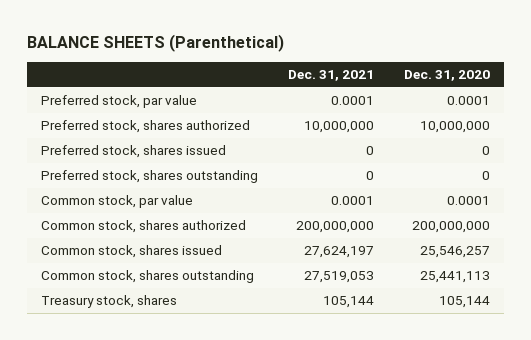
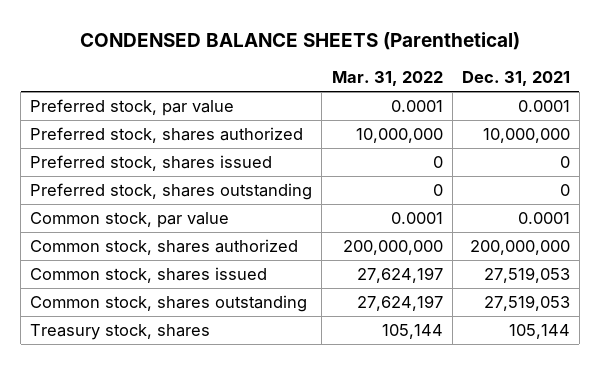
- BALANCE SHEETS (Parenthetical)
+ CONDENSED BALANCE SHEETS (Parenthetical)
- | Dec. 31, 2021 | Dec. 31, 2020
+ | Mar. 31, 2022 | Dec. 31, 2021
- Common stock, shares issued | 27,624,197 | 25,546,257
+ Common stock, shares issued | 27,624,197 | 27,519,053

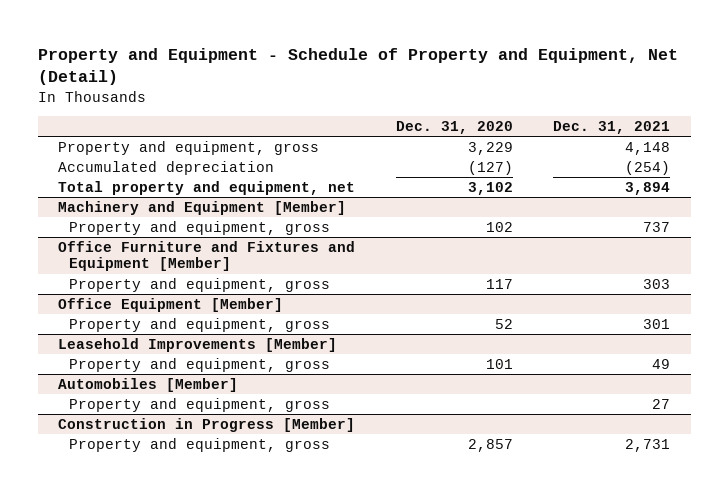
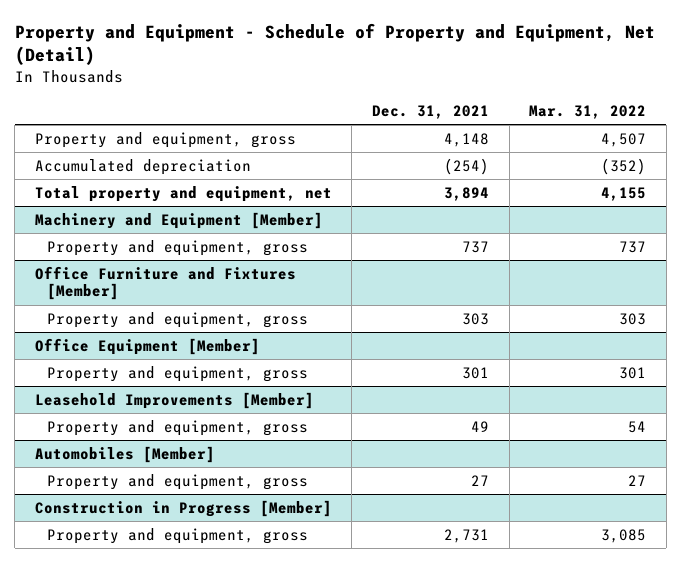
- | Dec. 31, 2020 | Dec. 31, 2021
+ | Dec. 31, 2021 | Mar. 31, 2022
- Office Furniture and Fixtures and Equipment [Member]
+ Office Furniture and Fixtures [Member]

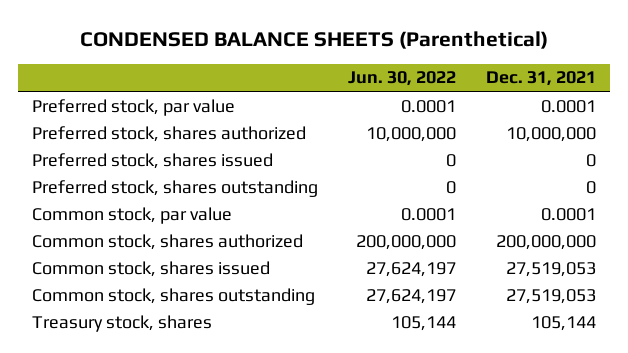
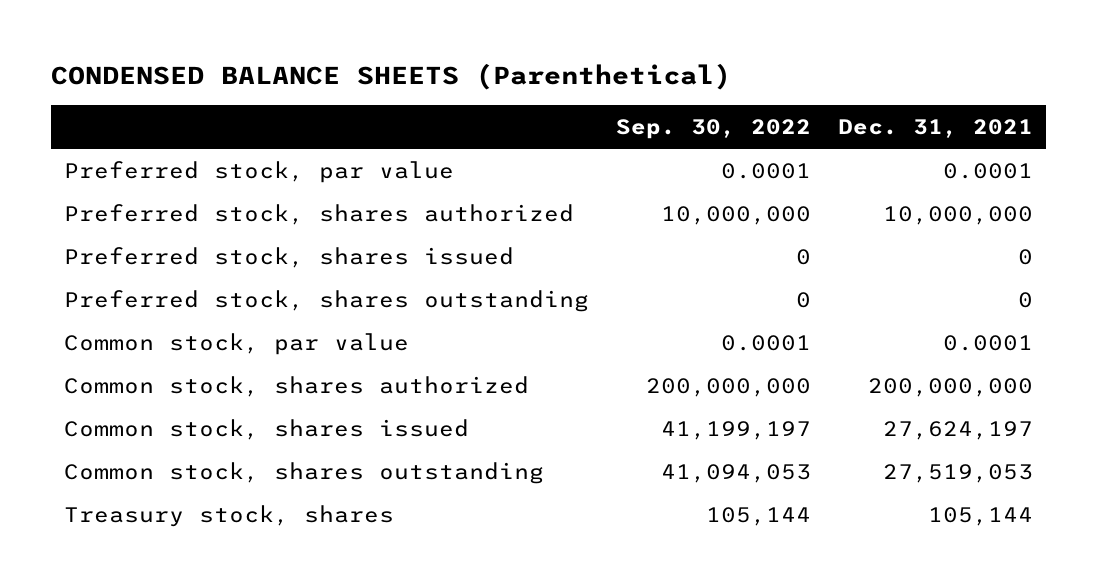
- | Jun. 30, 2022 | Dec. 31, 2021
+ | Sep. 30, 2022 | Dec. 31, 2021
- Common stock, shares issued | 27,624,197 | 27,519,053
+ Common stock, shares issued | 41,199,197 | 27,624,197

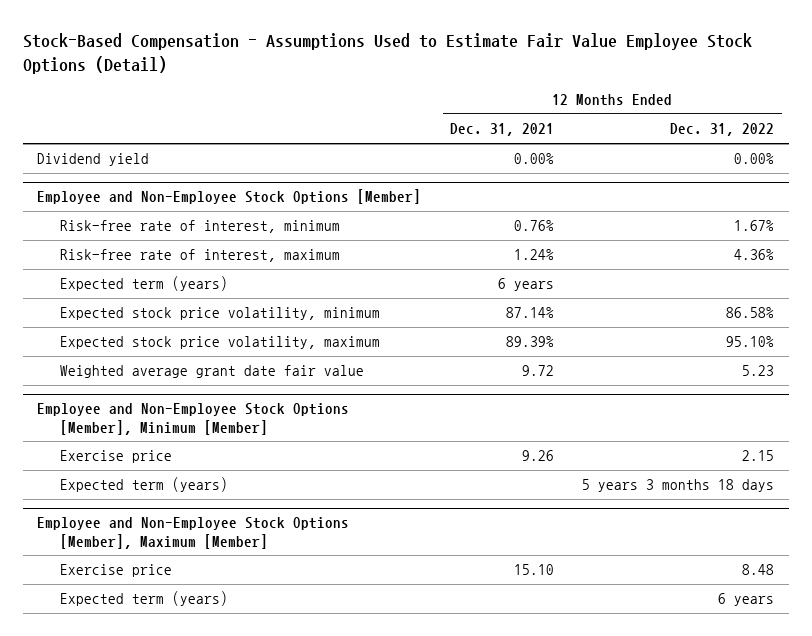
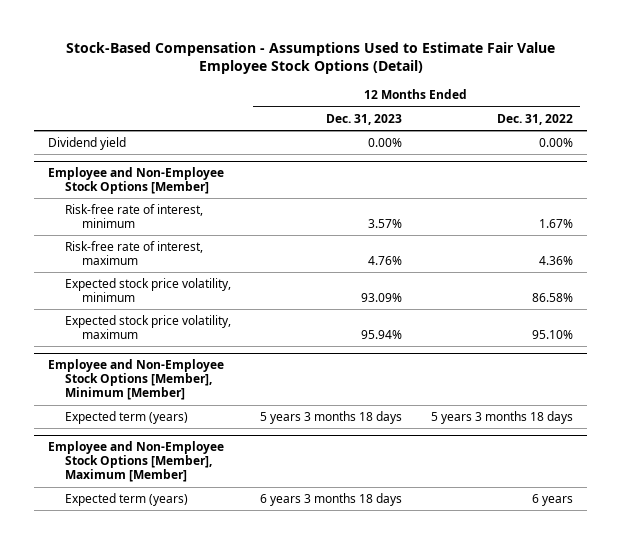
- | 12 Months Ended Dec. 31, 2021 | 12 Months Ended Dec. 31, 2022
+ | 12 Months Ended Dec. 31, 2023 | 12 Months Ended Dec. 31, 2022
@ Employee and Non-Employee Stock Options [Member]
- Expected term (years) | 6 years |
- Weighted average grant date fair value | 9.72 | 5.23
@ Employee and Non-Employee Stock Options [Member], Minimum [Member]
- Exercise price | 9.26 | 2.15
@ Employee and Non-Employee Stock Options [Member], Maximum [Member]
- Exercise price | 15.10 | 8.48

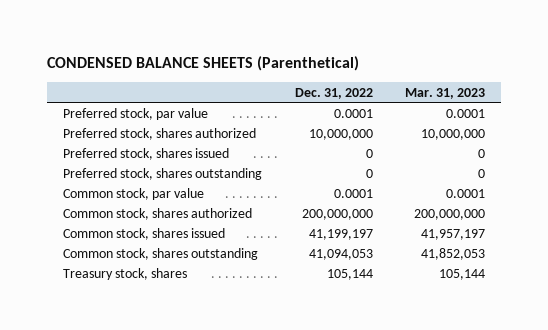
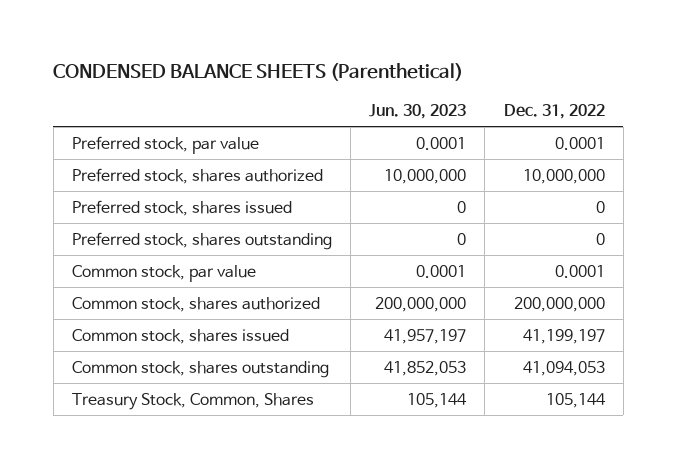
- | Dec. 31, 2022 | Mar. 31, 2023
+ | Jun. 30, 2023 | Dec. 31, 2022
- Treasury stock, shares | 105,144 | 105,144
+ Treasury Stock, Common, Shares | 105,144 | 105,144

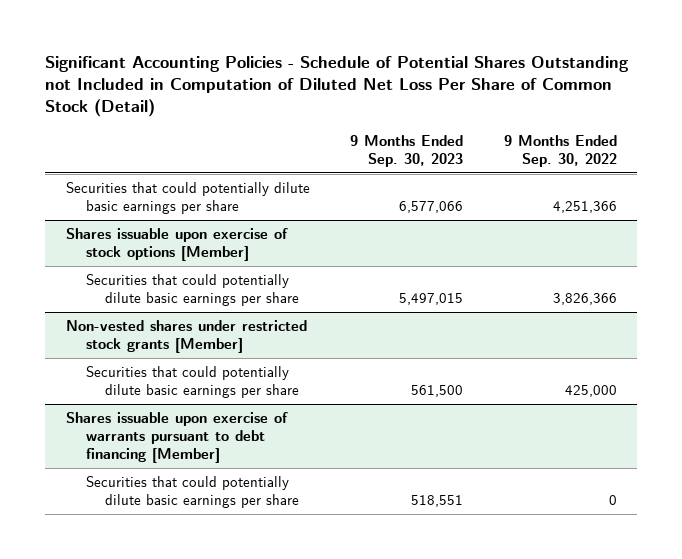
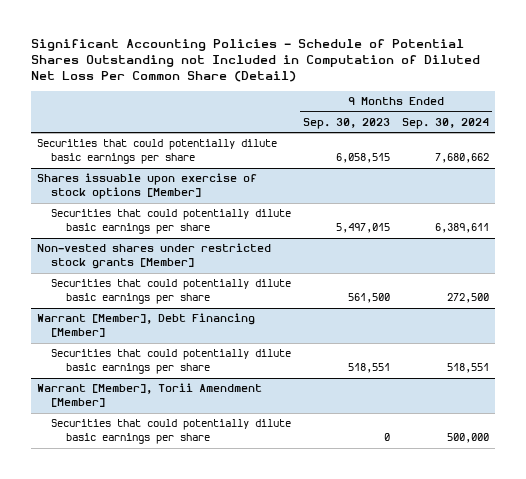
- Significant Accounting Policies - Schedule of Potential Shares Outstanding not Included in Computation of Diluted Net Loss Per Share of Common Stock (Detail)
+ Significant Accounting Policies - Schedule of Potential Shares Outstanding not Included in Computation of Diluted Net Loss Per Common Share (Detail)
- | 9 Months Ended Sep. 30, 2023 | 9 Months Ended Sep. 30, 2022
+ | 9 Months Ended Sep. 30, 2023 | 9 Months Ended Sep. 30, 2024
- Securities that could potentially dilute basic earnings per share | 6,577,066 | 4,251,366
+ Securities that could potentially dilute basic earnings per share | 6,058,515 | 7,680,662
- Shares issuable upon exercise of warrants pursuant to debt financing [Member]
+ Warrant [Member], Debt Financing [Member]
+ Warrant [Member], Torii Amendment [Member]
+ Securities that could potentially dilute basic earnings per share | 0 | 500,000

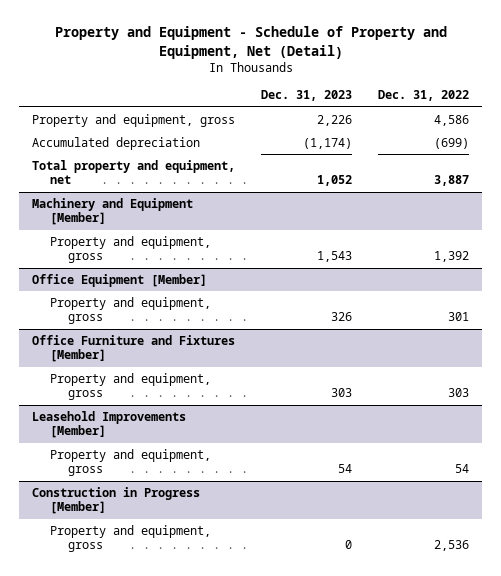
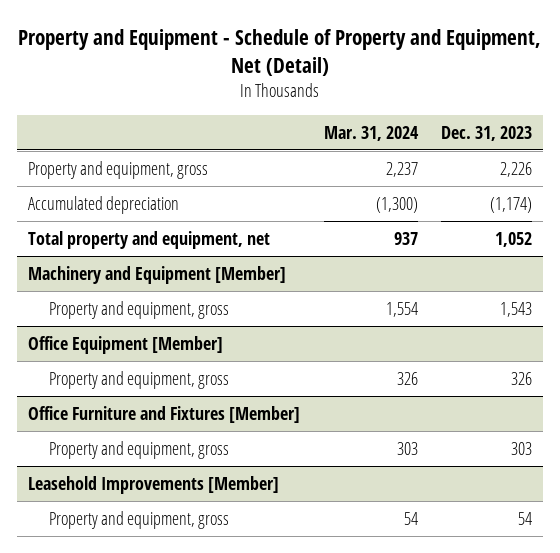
- | Dec. 31, 2023 | Dec. 31, 2022
+ | Mar. 31, 2024 | Dec. 31, 2023
- Construction in Progress [Member]
- Property and equipment, gross | 0 | 2,536

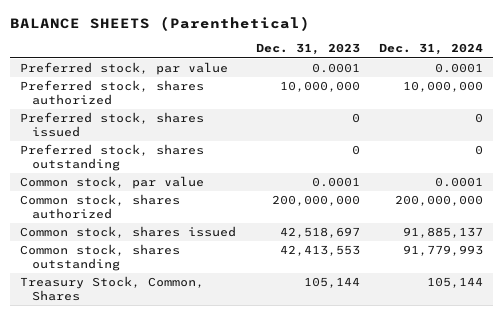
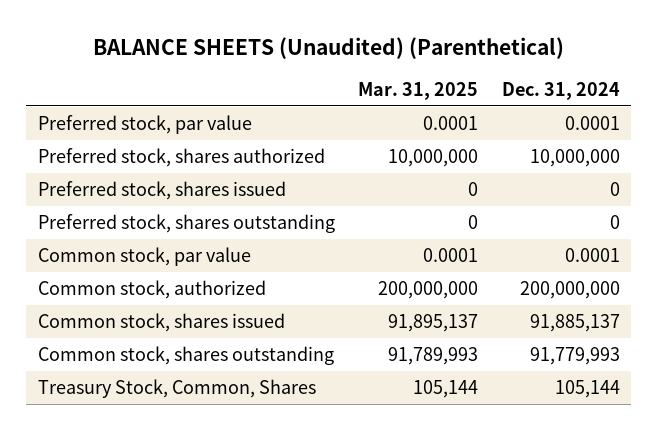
- BALANCE SHEETS (Parenthetical)
+ BALANCE SHEETS (Unaudited) (Parenthetical)
- | Dec. 31, 2023 | Dec. 31, 2024
+ | Mar. 31, 2025 | Dec. 31, 2024
- Common stock, shares authorized | 200,000,000 | 200,000,000
+ Common stock, authorized | 200,000,000 | 200,000,000

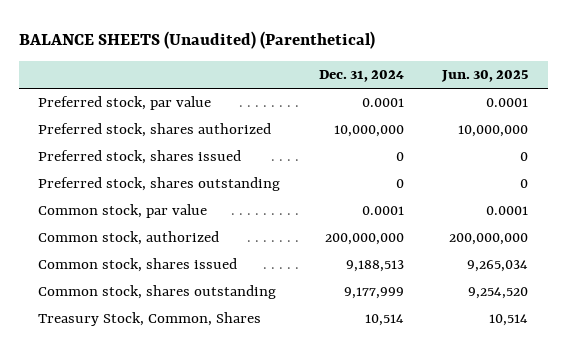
- | Mar. 31, 2025 | Dec. 31, 2024
+ | Dec. 31, 2024 | Jun. 30, 2025
- Common stock, shares issued | 91,895,137 | 91,885,137
- Common stock, shares outstanding | 91,789,993 | 91,779,993
- Treasury Stock, Common, Shares | 105,144 | 105,144
+ Common stock, shares issued | 9,188,513 | 9,265,034
+ Common stock, shares outstanding | 9,177,999 | 9,254,520
+ Treasury Stock, Common, Shares | 10,514 | 10,514

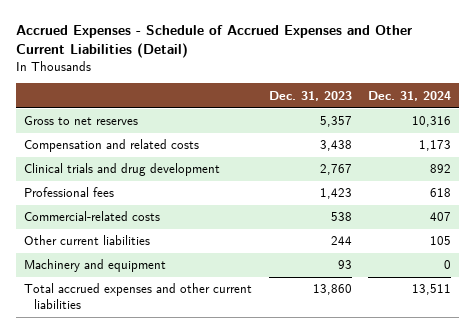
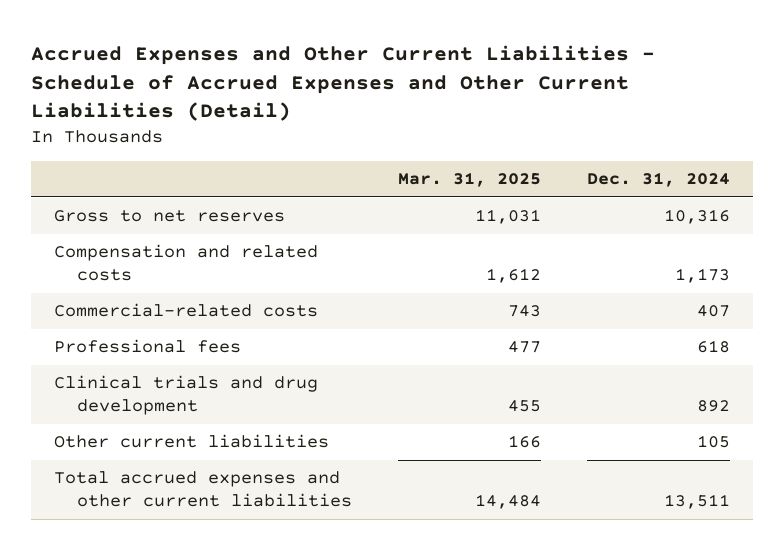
- Accrued Expenses - Schedule of Accrued Expenses and Other Current Liabilities (Detail)
+ Accrued Expenses and Other Current Liabilities - Schedule of Accrued Expenses and Other Current Liabilities (Detail)
- | Dec. 31, 2023 | Dec. 31, 2024
+ | Mar. 31, 2025 | Dec. 31, 2024
moved down: Professional fees | 477 | 618
moved down: Clinical trials and drug development | 455 | 892
- Machinery and equipment | 93 | 0

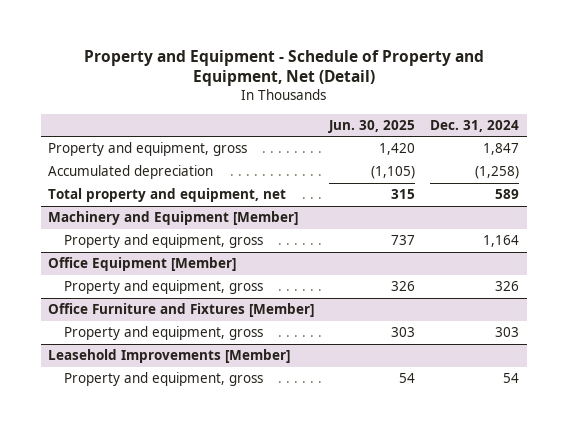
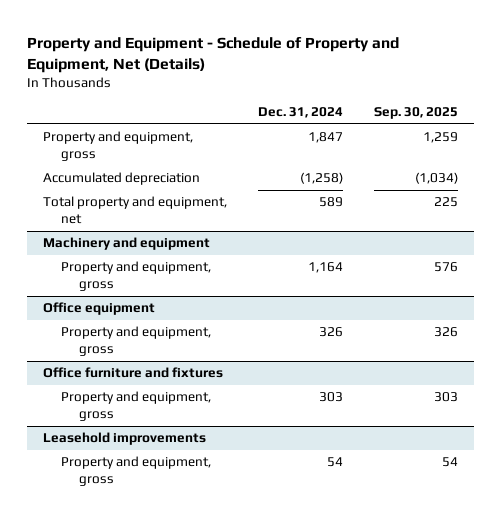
- Property and Equipment - Schedule of Property and Equipment, Net (Detail)
+ Property and Equipment - Schedule of Property and Equipment, Net (Details)
- | Jun. 30, 2025 | Dec. 31, 2024
+ | Dec. 31, 2024 | Sep. 30, 2025
- Machinery and Equipment [Member]
+ Machinery and equipment
- Office Equipment [Member]
+ Office equipment
- Office Furniture and Fixtures [Member]
+ Office furniture and fixtures
- Leasehold Improvements [Member]
+ Leasehold improvements

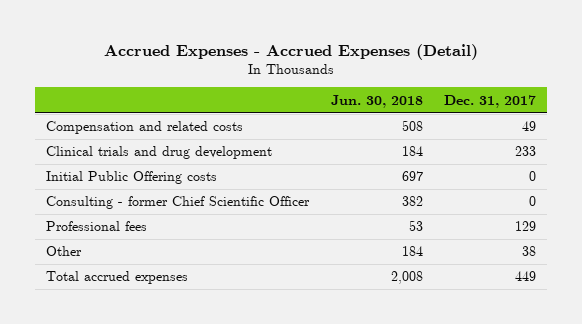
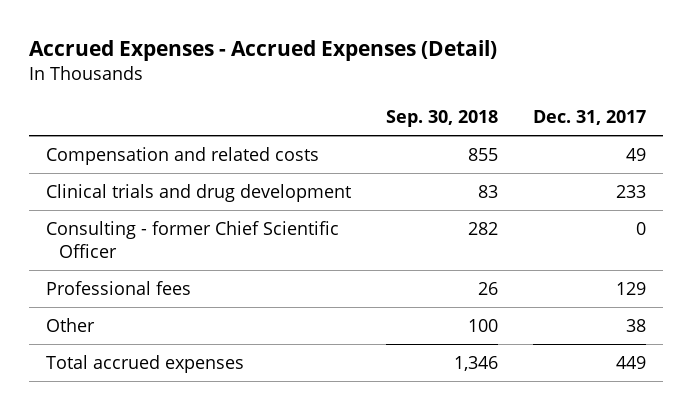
- | Jun. 30, 2018 | Dec. 31, 2017
+ | Sep. 30, 2018 | Dec. 31, 2017
- Initial Public Offering costs | 697 | 0

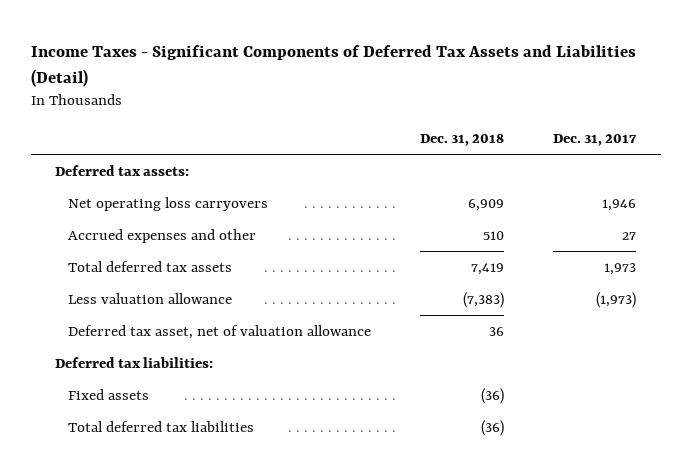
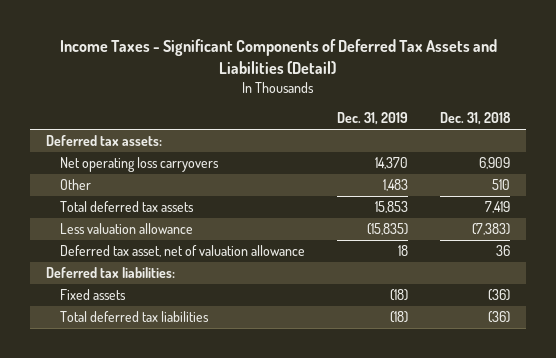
- | Dec. 31, 2018 | Dec. 31, 2017
+ | Dec. 31, 2019 | Dec. 31, 2018
- Accrued expenses and other | 510 | 27
+ Other | 1,483 | 510

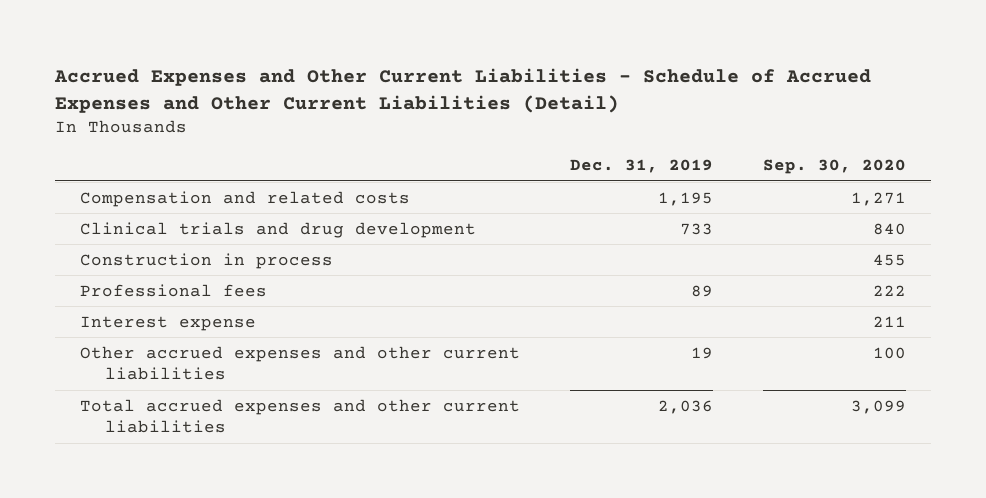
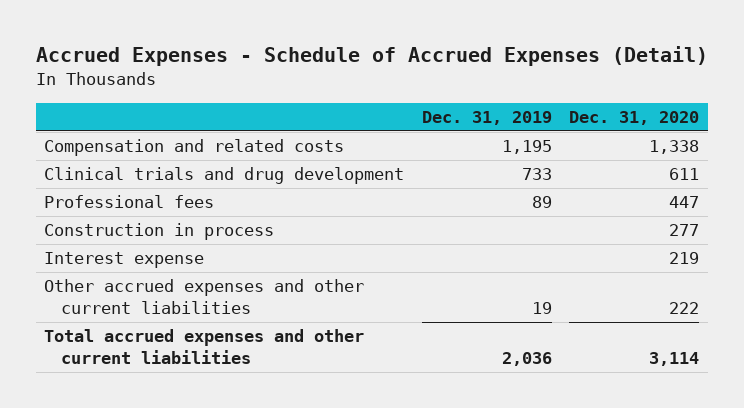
- Accrued Expenses and Other Current Liabilities - Schedule of Accrued Expenses and Other Current Liabilities (Detail)
+ Accrued Expenses - Schedule of Accrued Expenses (Detail)
- | Dec. 31, 2019 | Sep. 30, 2020
+ | Dec. 31, 2019 | Dec. 31, 2020
moved down: Construction in process | | 277

